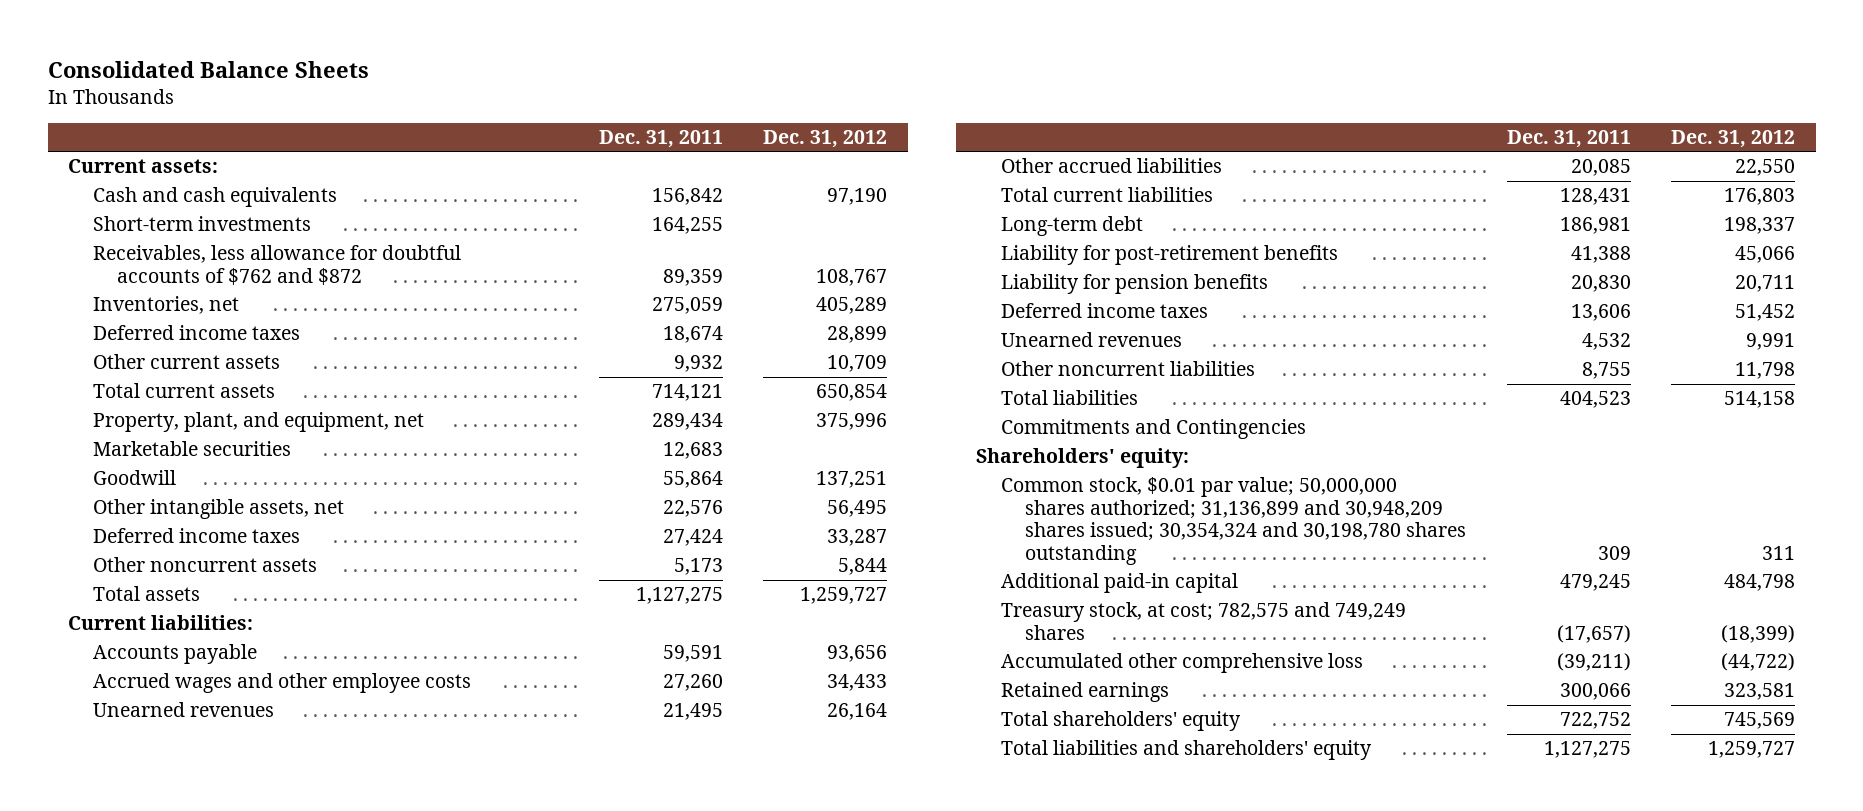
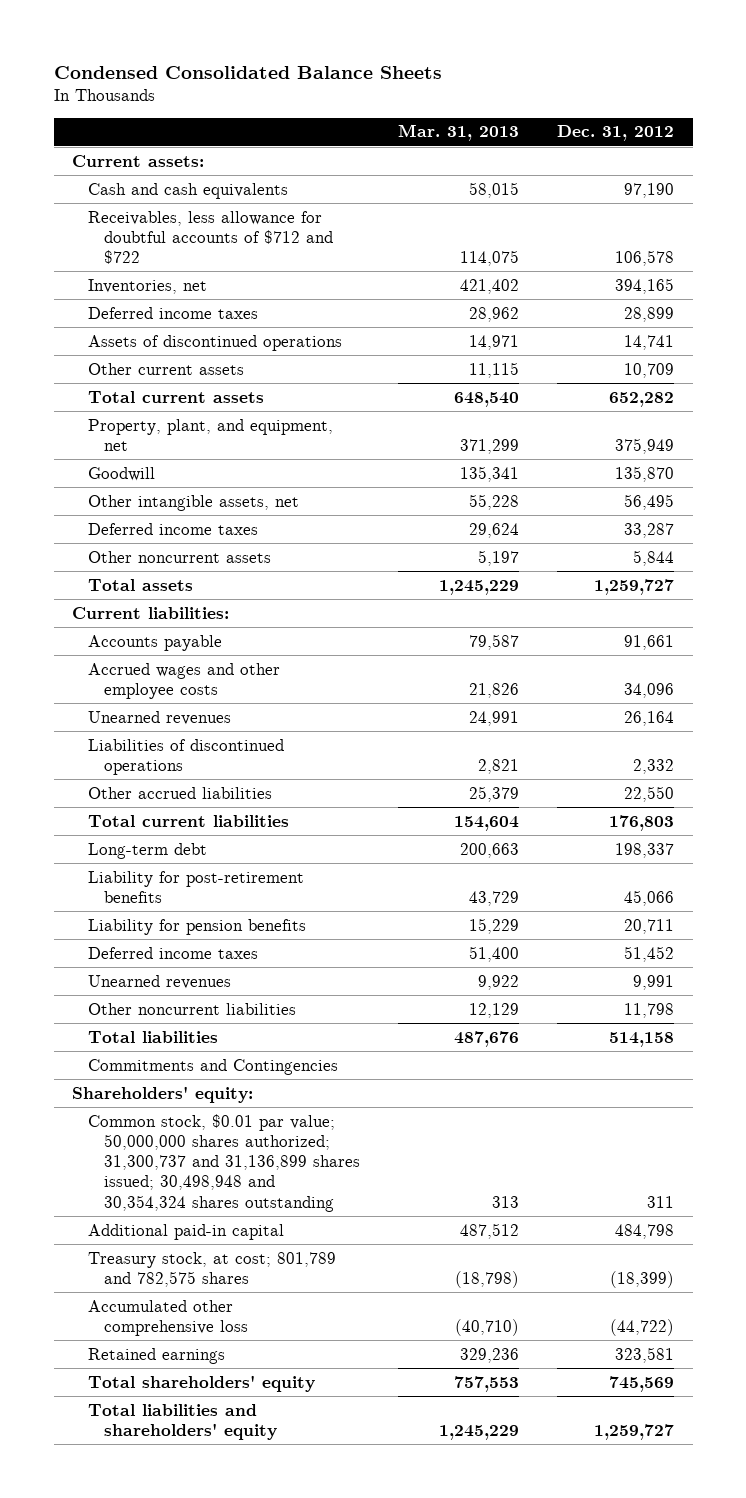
- Consolidated Balance Sheets
+ Condensed Consolidated Balance Sheets
- | Dec. 31, 2011 | Dec. 31, 2012
+ | Mar. 31, 2013 | Dec. 31, 2012
- Short-term investments | 164,255 |
- Receivables, less allowance for doubtful accounts of $762 and $872 | 89,359 | 108,767
- Inventories, net | 275,059 | 405,289
+ Receivables, less allowance for doubtful accounts of $712 and $722 | 114,075 | 106,578
+ Inventories, net | 421,402 | 394,165
+ Assets of discontinued operations | 14,971 | 14,741
- Total current assets | 714,121 | 650,854
- Property, plant, and equipment, net | 289,434 | 375,996
- Marketable securities | 12,683 |
- Goodwill | 55,864 | 137,251
+ Total current assets | 648,540 | 652,282
+ Property, plant, and equipment, net | 371,299 | 375,949
+ Goodwill | 135,341 | 135,870
- Accounts payable | 59,591 | 93,656
- Accrued wages and other employee costs | 27,260 | 34,433
+ Accounts payable | 79,587 | 91,661
+ Accrued wages and other employee costs | 21,826 | 34,096
+ Liabilities of discontinued operations | 2,821 | 2,332
- Common stock, $0.01 par value; 50,000,000 shares authorized; 31,136,899 and 30,948,209 shares issued; 30,354,324 and 30,198,780 shares outstanding | 309 | 311
+ Common stock, $0.01 par value; 50,000,000 shares authorized; 31,300,737 and 31,136,899 shares issued; 30,498,948 and 30,354,324 shares outstanding | 313 | 311
- Treasury stock, at cost; 782,575 and 749,249 shares | (17,657) | (18,399)
+ Treasury stock, at cost; 801,789 and 782,575 shares | (18,798) | (18,399)

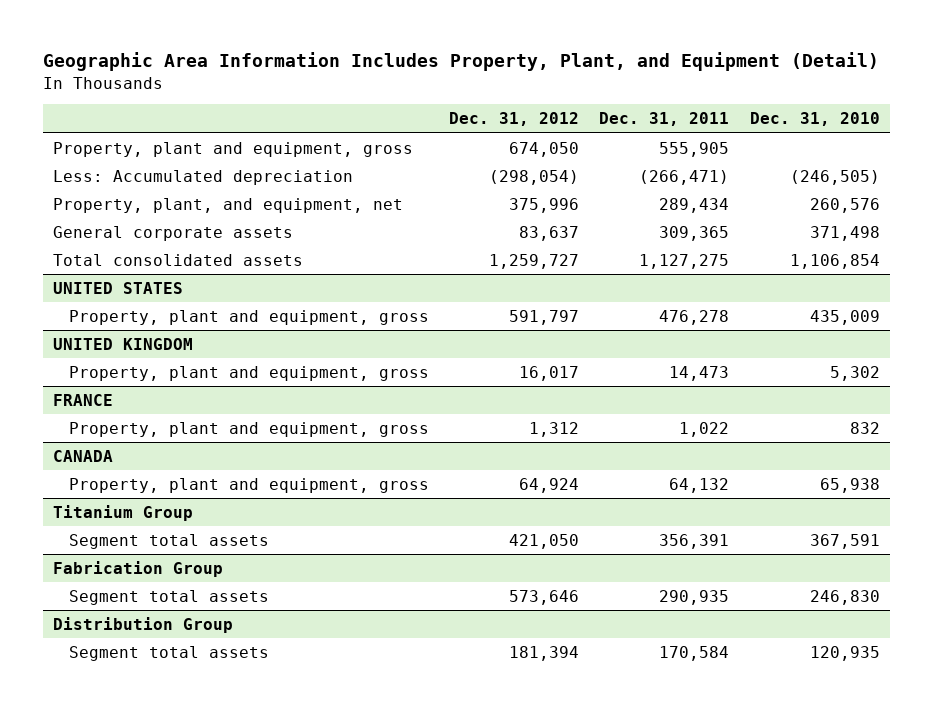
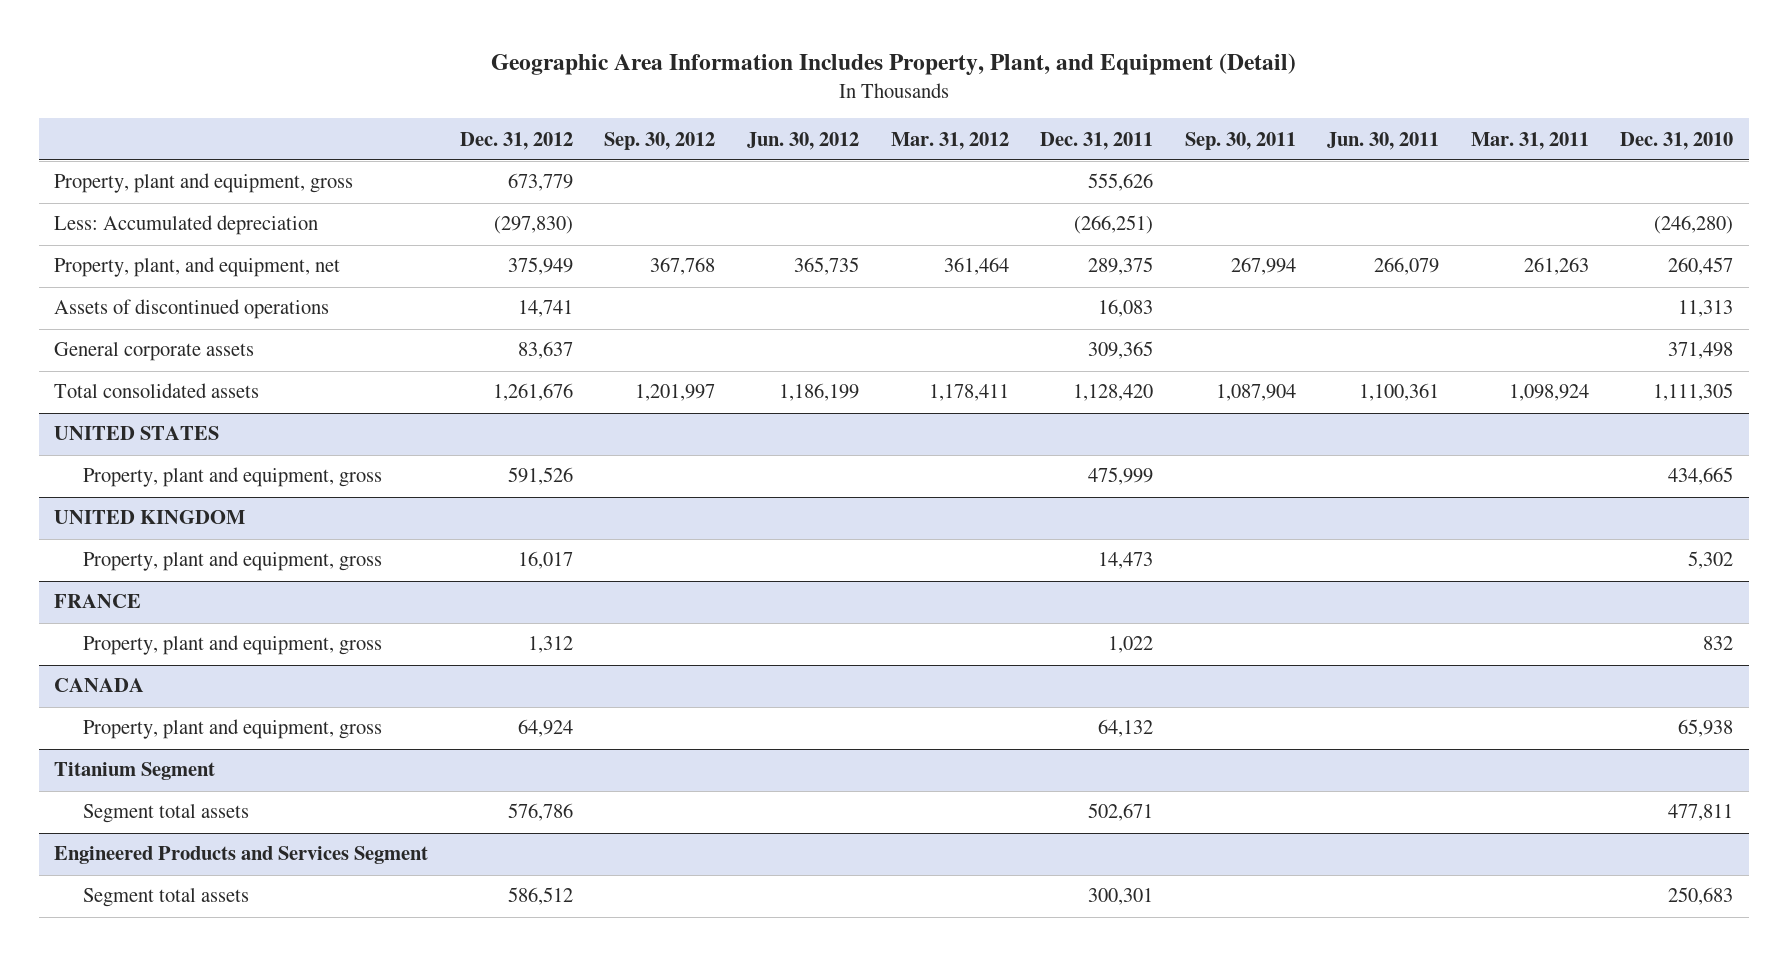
- | Dec. 31, 2012 | Dec. 31, 2011 | Dec. 31, 2010
+ | Dec. 31, 2012 | Sep. 30, 2012 | Jun. 30, 2012 | Mar. 31, 2012 | Dec. 31, 2011 | Sep. 30, 2011 | Jun. 30, 2011 | Mar. 31, 2011 | Dec. 31, 2010
- Property, plant and equipment, gross | 674,050 | 555,905 |
- Less: Accumulated depreciation | (298,054) | (266,471) | (246,505)
- Property, plant, and equipment, net | 375,996 | 289,434 | 260,576
+ Property, plant and equipment, gross | 673,779 | | | | 555,626 | | | |
+ Less: Accumulated depreciation | (297,830) | | | | (266,251) | | | | (246,280)
+ Property, plant, and equipment, net | 375,949 | 367,768 | 365,735 | 361,464 | 289,375 | 267,994 | 266,079 | 261,263 | 260,457
+ Assets of discontinued operations | 14,741 | | | | 16,083 | | | | 11,313
- Total consolidated assets | 1,259,727 | 1,127,275 | 1,106,854
+ Total consolidated assets | 1,261,676 | 1,201,997 | 1,186,199 | 1,178,411 | 1,128,420 | 1,087,904 | 1,100,361 | 1,098,924 | 1,111,305
@ UNITED STATES
- Property, plant and equipment, gross | 591,797 | 476,278 | 435,009
+ Property, plant and equipment, gross | 591,526 | | | | 475,999 | | | | 434,665
- Titanium Group
- Segment total assets | 421,050 | 356,391 | 367,591
- Fabrication Group
- Segment total assets | 573,646 | 290,935 | 246,830
- Distribution Group
- Segment total assets | 181,394 | 170,584 | 120,935
+ Titanium Segment
+ Segment total assets | 576,786 | | | | 502,671 | | | | 477,811
+ Engineered Products and Services Segment
+ Segment total assets | 586,512 | | | | 300,301 | | | | 250,683

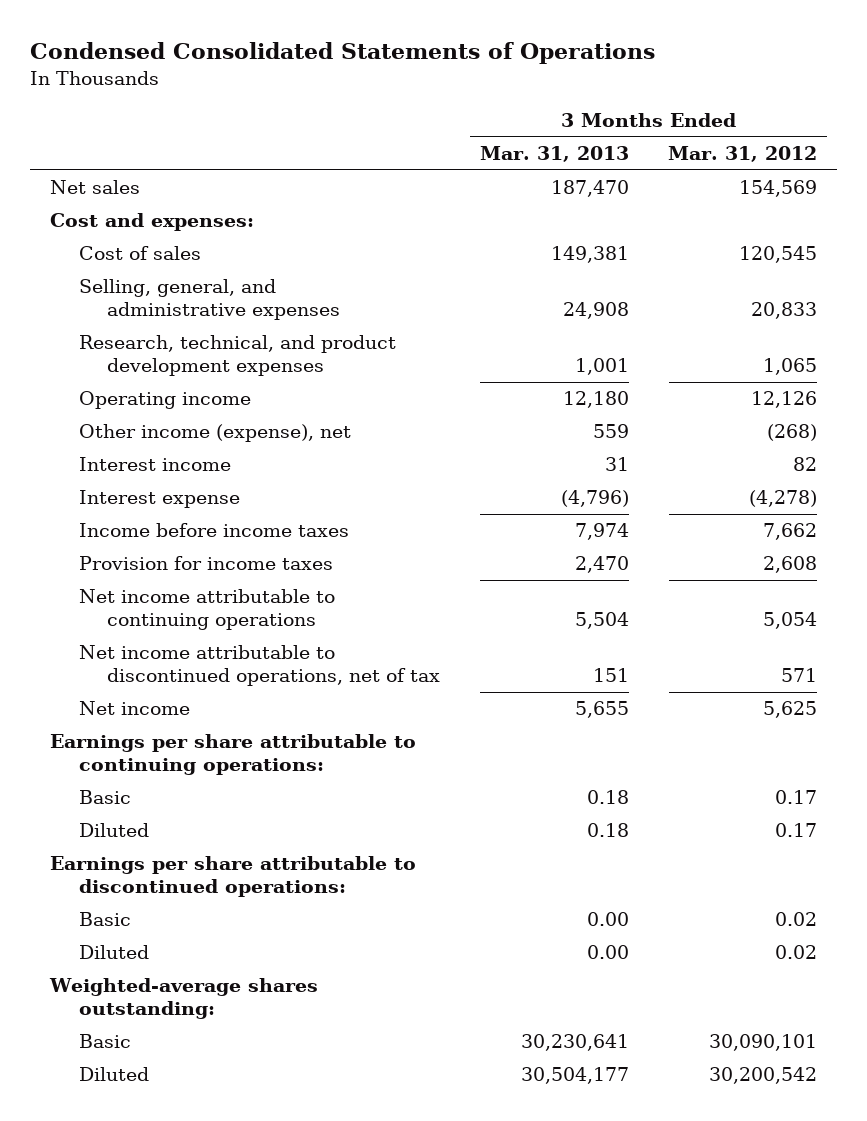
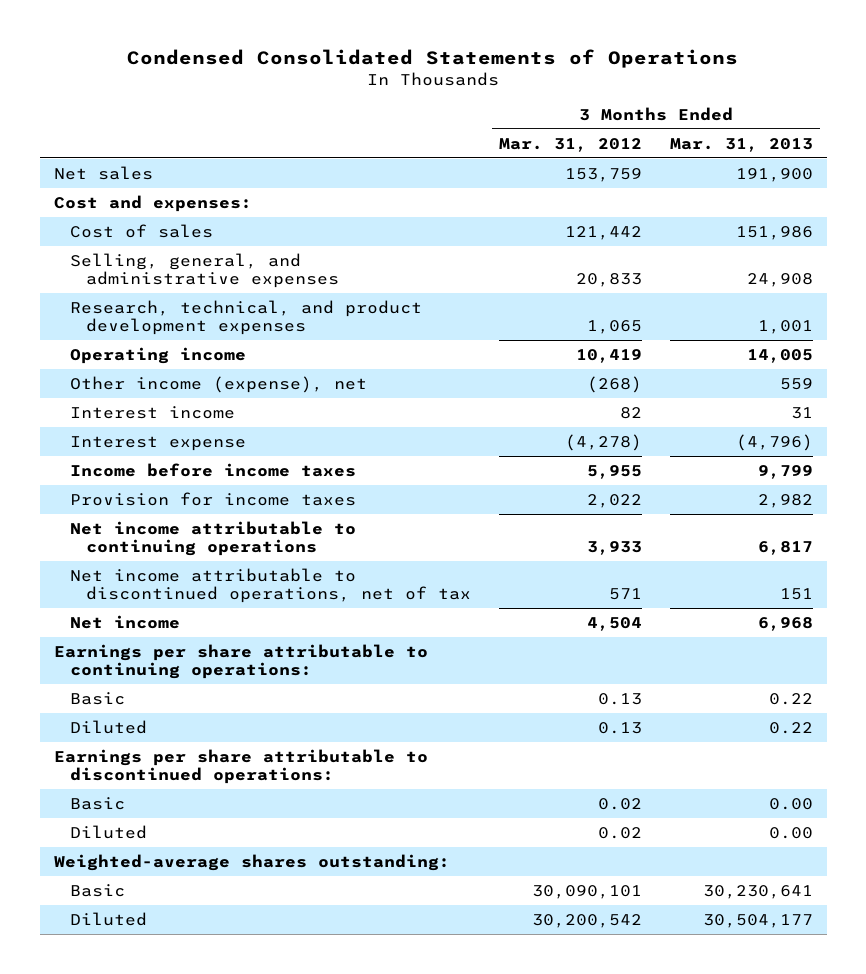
- | 3 Months Ended Mar. 31, 2013 | 3 Months Ended Mar. 31, 2012
+ | 3 Months Ended Mar. 31, 2012 | 3 Months Ended Mar. 31, 2013
- Net sales | 187,470 | 154,569
+ Net sales | 153,759 | 191,900
- Cost of sales | 149,381 | 120,545
+ Cost of sales | 121,442 | 151,986
- Operating income | 12,180 | 12,126
+ Operating income | 10,419 | 14,005
- Income before income taxes | 7,974 | 7,662
- Provision for income taxes | 2,470 | 2,608
- Net income attributable to continuing operations | 5,504 | 5,054
+ Income before income taxes | 5,955 | 9,799
+ Provision for income taxes | 2,022 | 2,982
+ Net income attributable to continuing operations | 3,933 | 6,817
- Net income | 5,655 | 5,625
+ Net income | 4,504 | 6,968
- Basic | 0.18 | 0.17
- Diluted | 0.18 | 0.17
+ Basic | 0.13 | 0.22
+ Diluted | 0.13 | 0.22

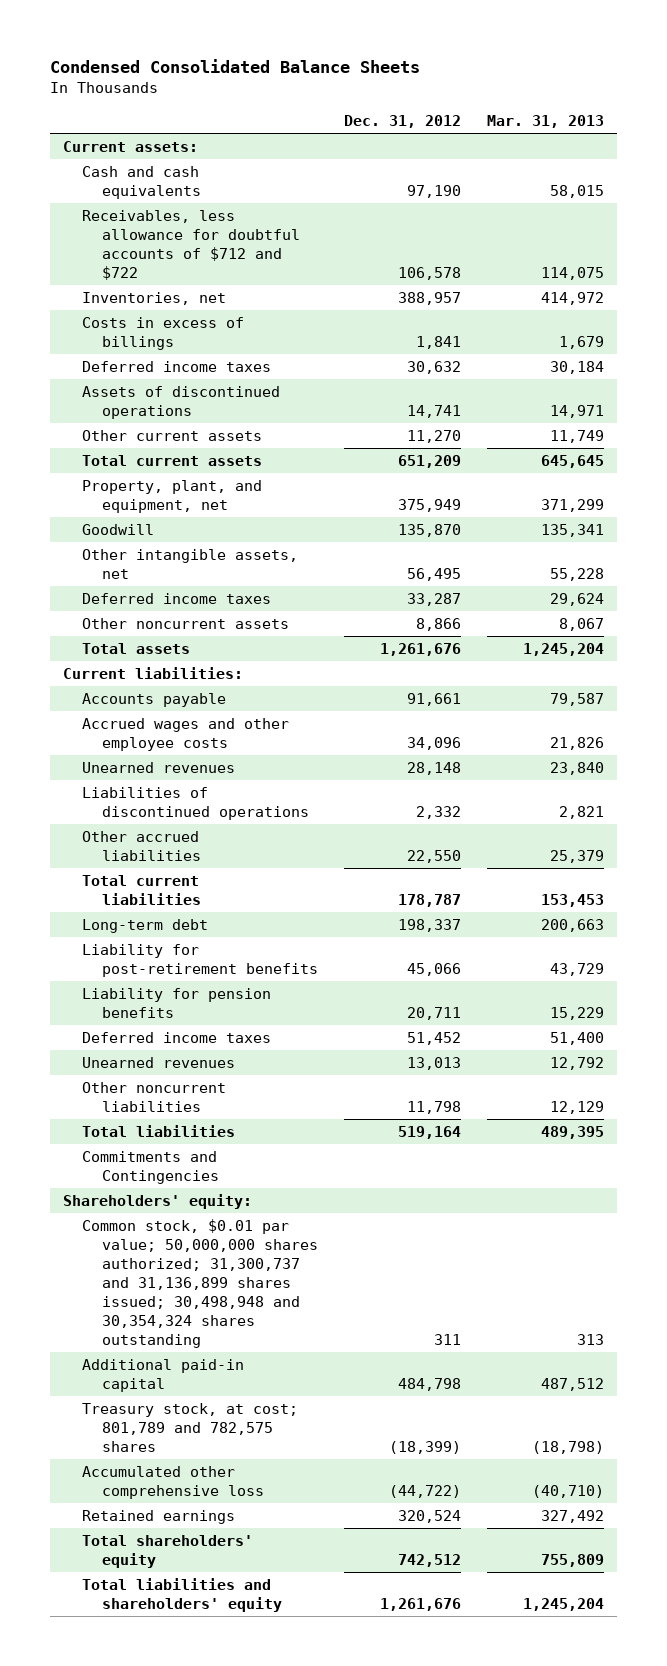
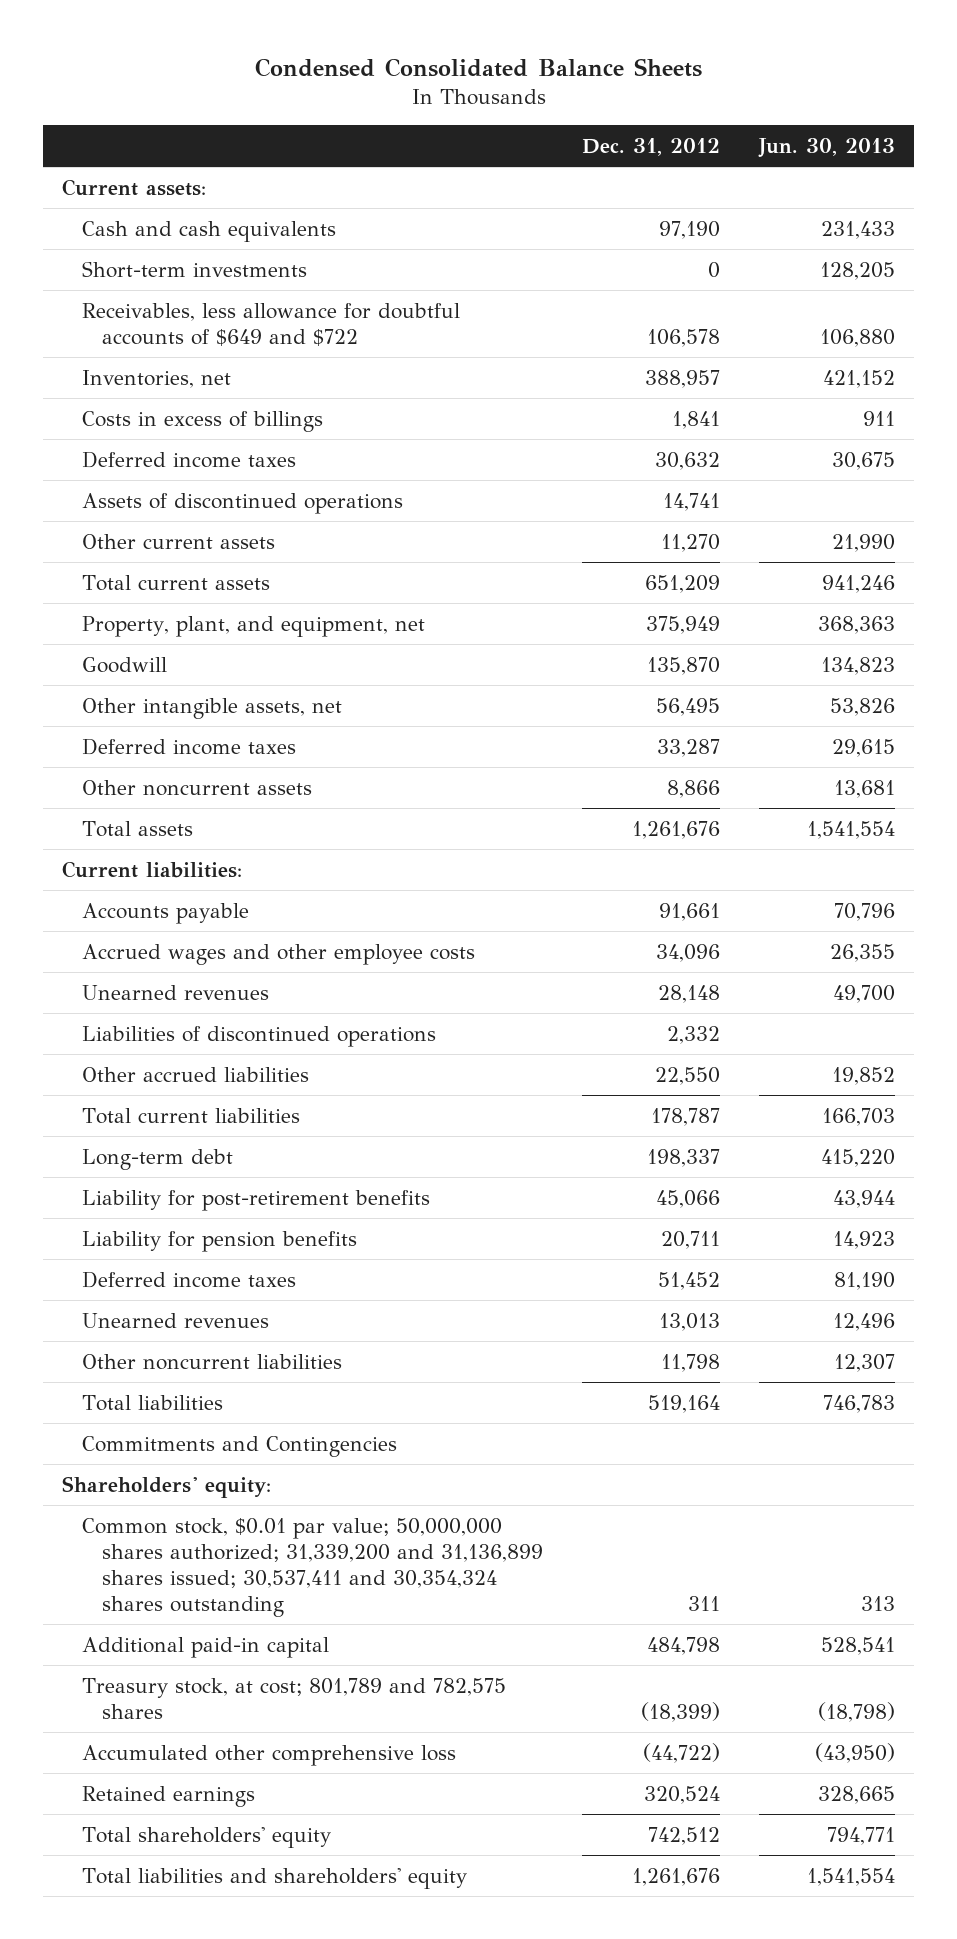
- | Dec. 31, 2012 | Mar. 31, 2013
+ | Dec. 31, 2012 | Jun. 30, 2013
- Receivables, less allowance for doubtful accounts of $712 and $722 | 106,578 | 114,075
+ Short-term investments | 0 | 128,205
+ Receivables, less allowance for doubtful accounts of $649 and $722 | 106,578 | 106,880
- Common stock, $0.01 par value; 50,000,000 shares authorized; 31,300,737 and 31,136,899 shares issued; 30,498,948 and 30,354,324 shares outstanding | 311 | 313
+ Common stock, $0.01 par value; 50,000,000 shares authorized; 31,339,200 and 31,136,899 shares issued; 30,537,411 and 30,354,324 shares outstanding | 311 | 313

